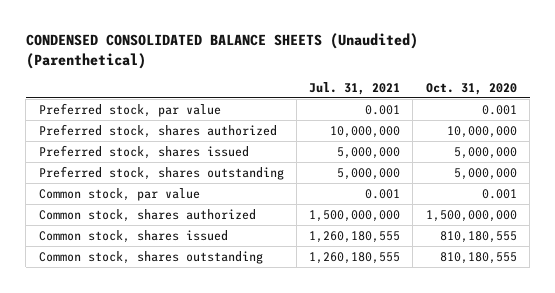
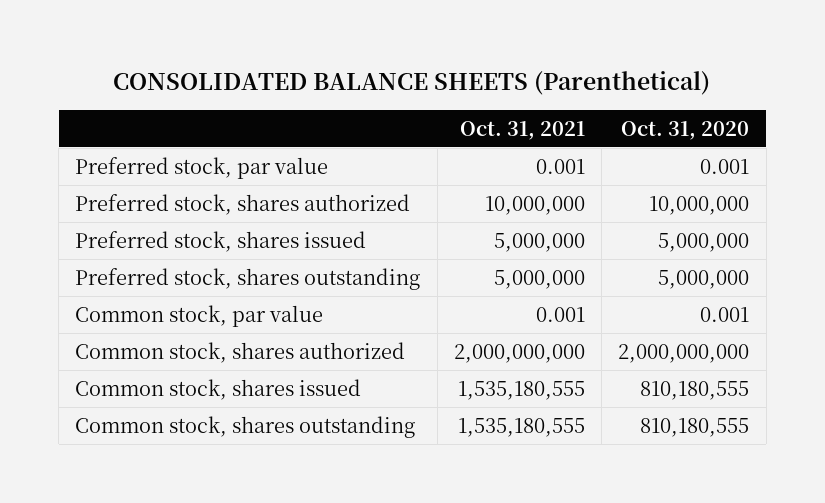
- CONDENSED CONSOLIDATED BALANCE SHEETS (Unaudited) (Parenthetical)
+ CONSOLIDATED BALANCE SHEETS (Parenthetical)
- | Jul. 31, 2021 | Oct. 31, 2020
+ | Oct. 31, 2021 | Oct. 31, 2020
- Common stock, shares authorized | 1,500,000,000 | 1,500,000,000
+ Common stock, shares authorized | 2,000,000,000 | 2,000,000,000

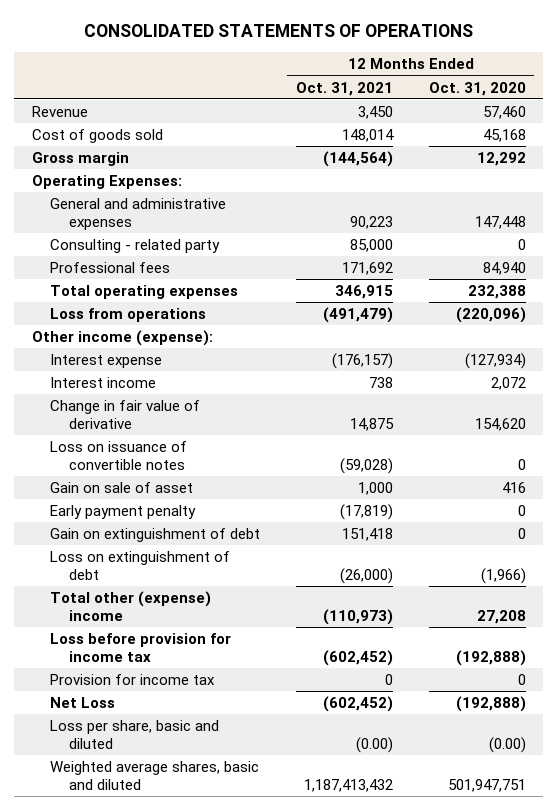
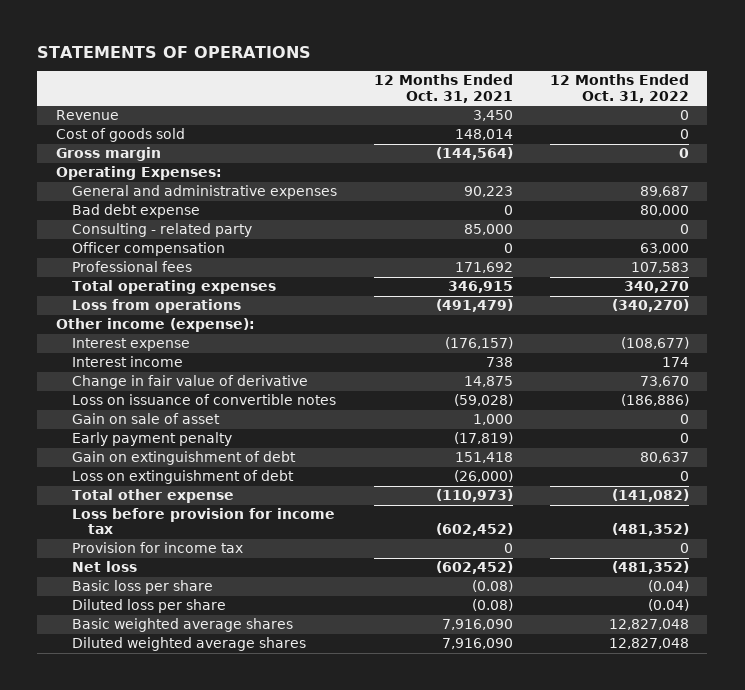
- CONSOLIDATED STATEMENTS OF OPERATIONS
+ STATEMENTS OF OPERATIONS
- | 12 Months Ended Oct. 31, 2021 | 12 Months Ended Oct. 31, 2020
+ | 12 Months Ended Oct. 31, 2021 | 12 Months Ended Oct. 31, 2022
+ Bad debt expense | 0 | 80,000
+ Officer compensation | 0 | 63,000
- Total other (expense) income | (110,973) | 27,208
+ Total other expense | (110,973) | (141,082)
- Net Loss | (602,452) | (192,888)
- Loss per share, basic and diluted | (0.00) | (0.00)
- Weighted average shares, basic and diluted | 1,187,413,432 | 501,947,751
+ Net loss | (602,452) | (481,352)
+ Basic loss per share | (0.08) | (0.04)
+ Diluted loss per share | (0.08) | (0.04)
+ Basic weighted average shares | 7,916,090 | 12,827,048
+ Diluted weighted average shares | 7,916,090 | 12,827,048

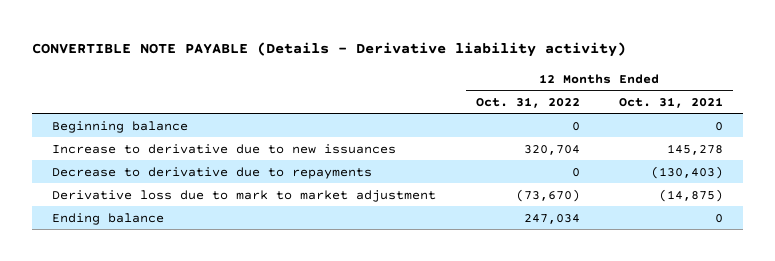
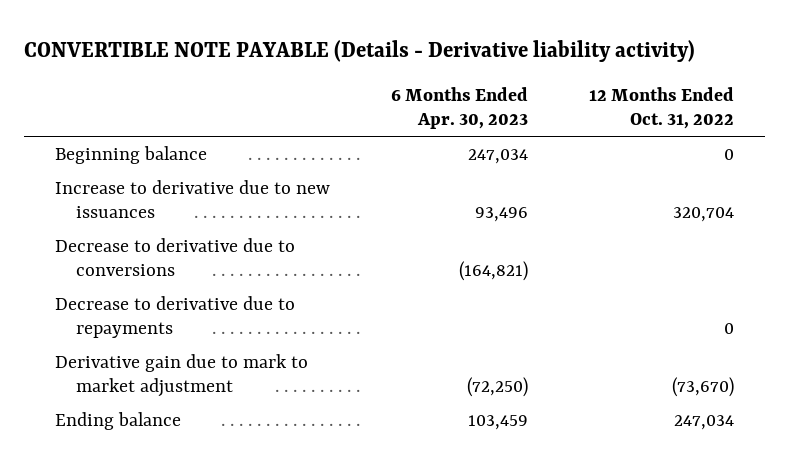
- | 12 Months Ended Oct. 31, 2022 | 12 Months Ended Oct. 31, 2021
+ | 6 Months Ended Apr. 30, 2023 | 12 Months Ended Oct. 31, 2022
+ Decrease to derivative due to conversions | (164,821) |
- Derivative loss due to mark to market adjustment | (73,670) | (14,875)
+ Derivative gain due to mark to market adjustment | (72,250) | (73,670)

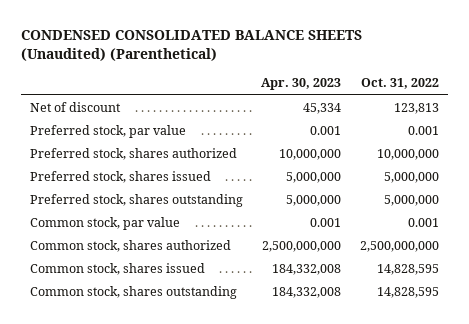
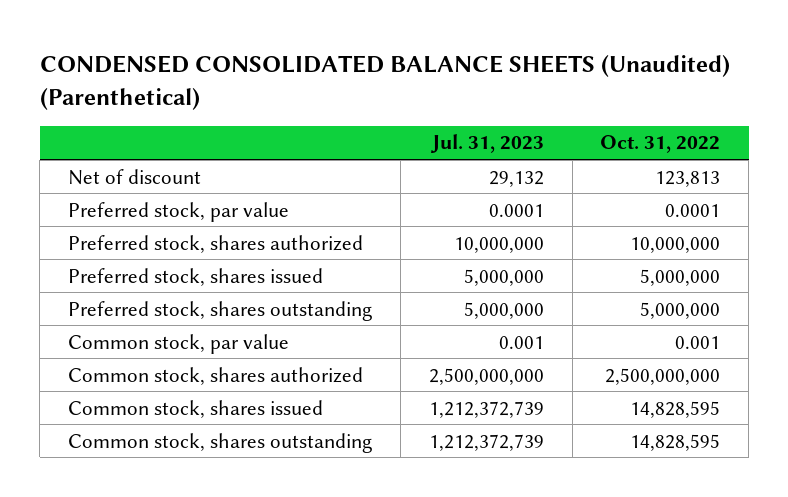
- | Apr. 30, 2023 | Oct. 31, 2022
+ | Jul. 31, 2023 | Oct. 31, 2022
- Preferred stock, par value | 0.001 | 0.001
+ Preferred stock, par value | 0.0001 | 0.0001

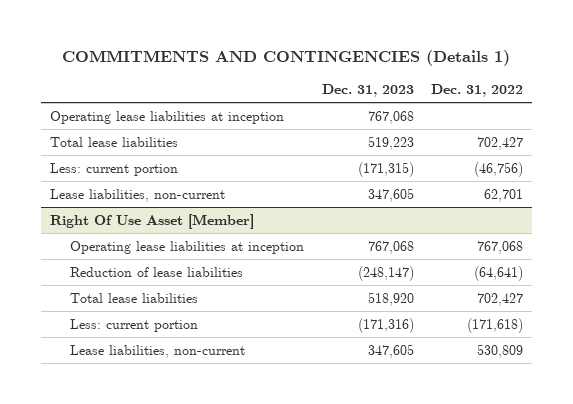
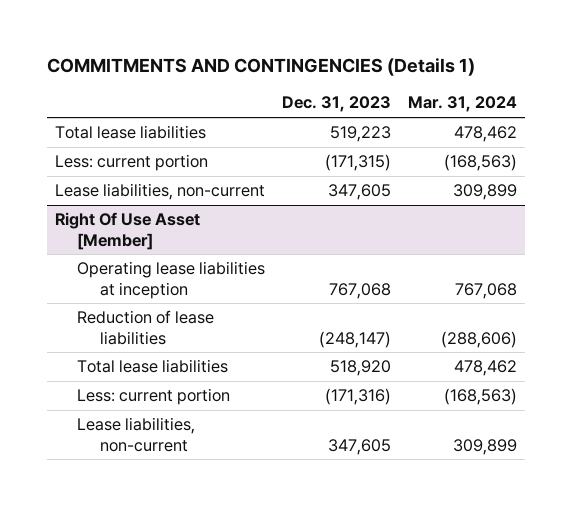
- | Dec. 31, 2023 | Dec. 31, 2022
+ | Dec. 31, 2023 | Mar. 31, 2024
- Operating lease liabilities at inception | 767,068 |

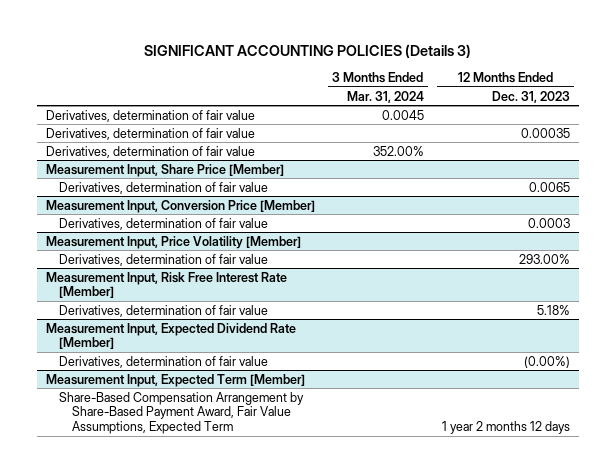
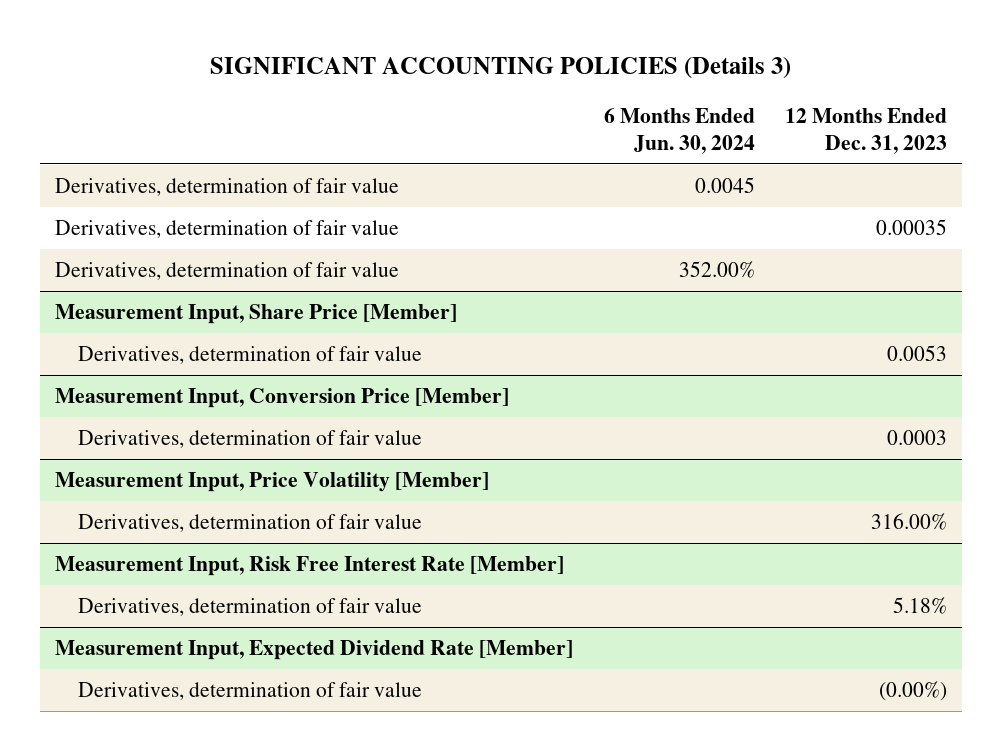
- | 3 Months Ended Mar. 31, 2024 | 12 Months Ended Dec. 31, 2023
+ | 6 Months Ended Jun. 30, 2024 | 12 Months Ended Dec. 31, 2023
@ Measurement Input, Share Price [Member]
- Derivatives, determination of fair value | | 0.0065
+ Derivatives, determination of fair value | | 0.0053
@ Measurement Input, Price Volatility [Member]
- Derivatives, determination of fair value | | 293.00%
+ Derivatives, determination of fair value | | 316.00%
- Measurement Input, Expected Term [Member]
- Share-Based Compensation Arrangement by Share-Based Payment Award, Fair Value Assumptions, Expected Term | | 1 year 2 months 12 days

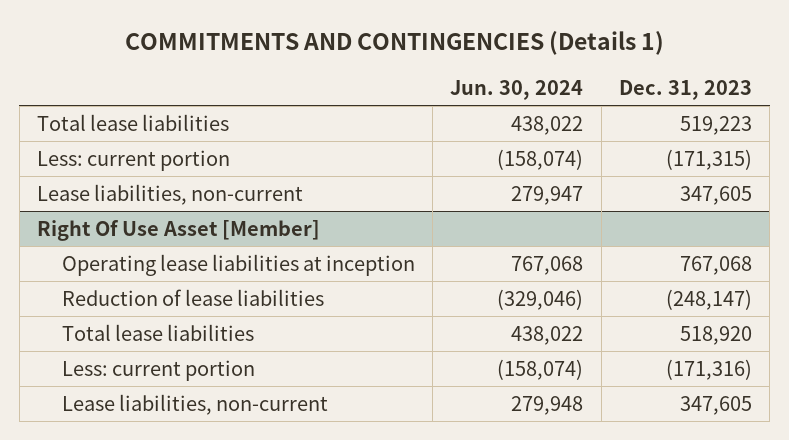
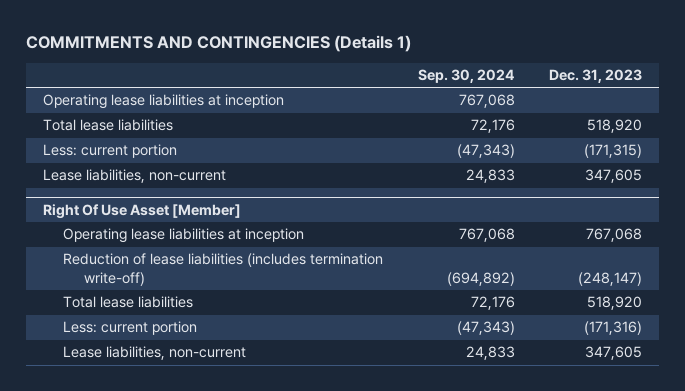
- | Jun. 30, 2024 | Dec. 31, 2023
+ | Sep. 30, 2024 | Dec. 31, 2023
- Total lease liabilities | 438,022 | 519,223
+ Operating lease liabilities at inception | 767,068 |
+ Total lease liabilities | 72,176 | 518,920
@ Right Of Use Asset [Member]
- Reduction of lease liabilities | (329,046) | (248,147)
+ Reduction of lease liabilities (includes termination write-off) | (694,892) | (248,147)

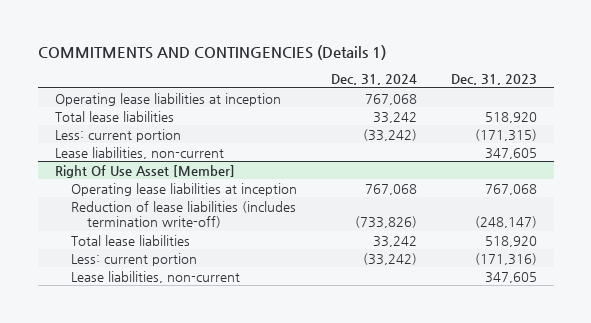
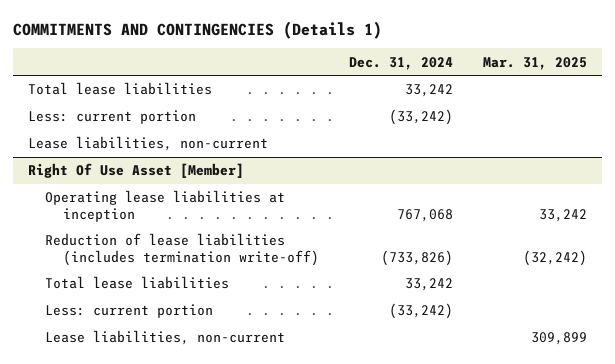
- | Dec. 31, 2024 | Dec. 31, 2023
+ | Dec. 31, 2024 | Mar. 31, 2025
- Operating lease liabilities at inception | 767,068 |

